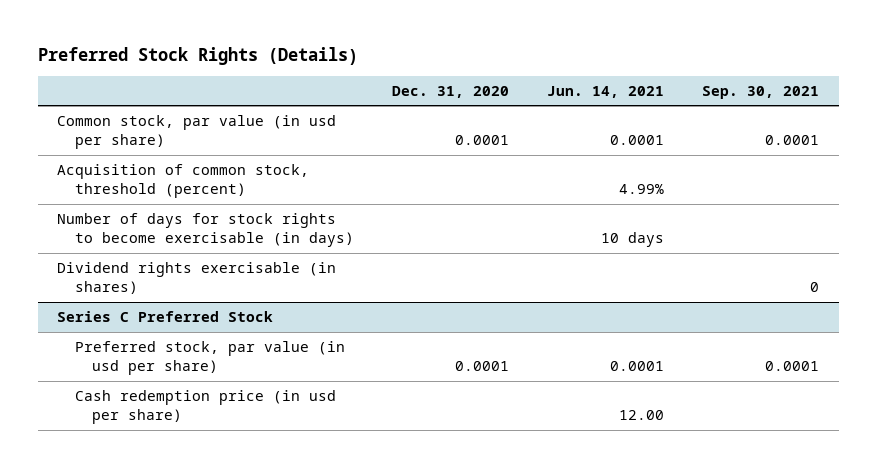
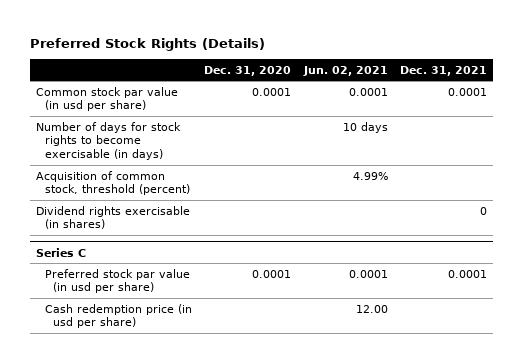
- | Dec. 31, 2020 | Jun. 14, 2021 | Sep. 30, 2021
+ | Dec. 31, 2020 | Jun. 02, 2021 | Dec. 31, 2021
- Common stock, par value (in usd per share) | 0.0001 | 0.0001 | 0.0001
+ Common stock par value (in usd per share) | 0.0001 | 0.0001 | 0.0001
moved down: Acquisition of common stock, threshold (percent) | | 4.99% |
- Series C Preferred Stock
- Preferred stock, par value (in usd per share) | 0.0001 | 0.0001 | 0.0001
+ Series C
+ Preferred stock par value (in usd per share) | 0.0001 | 0.0001 | 0.0001

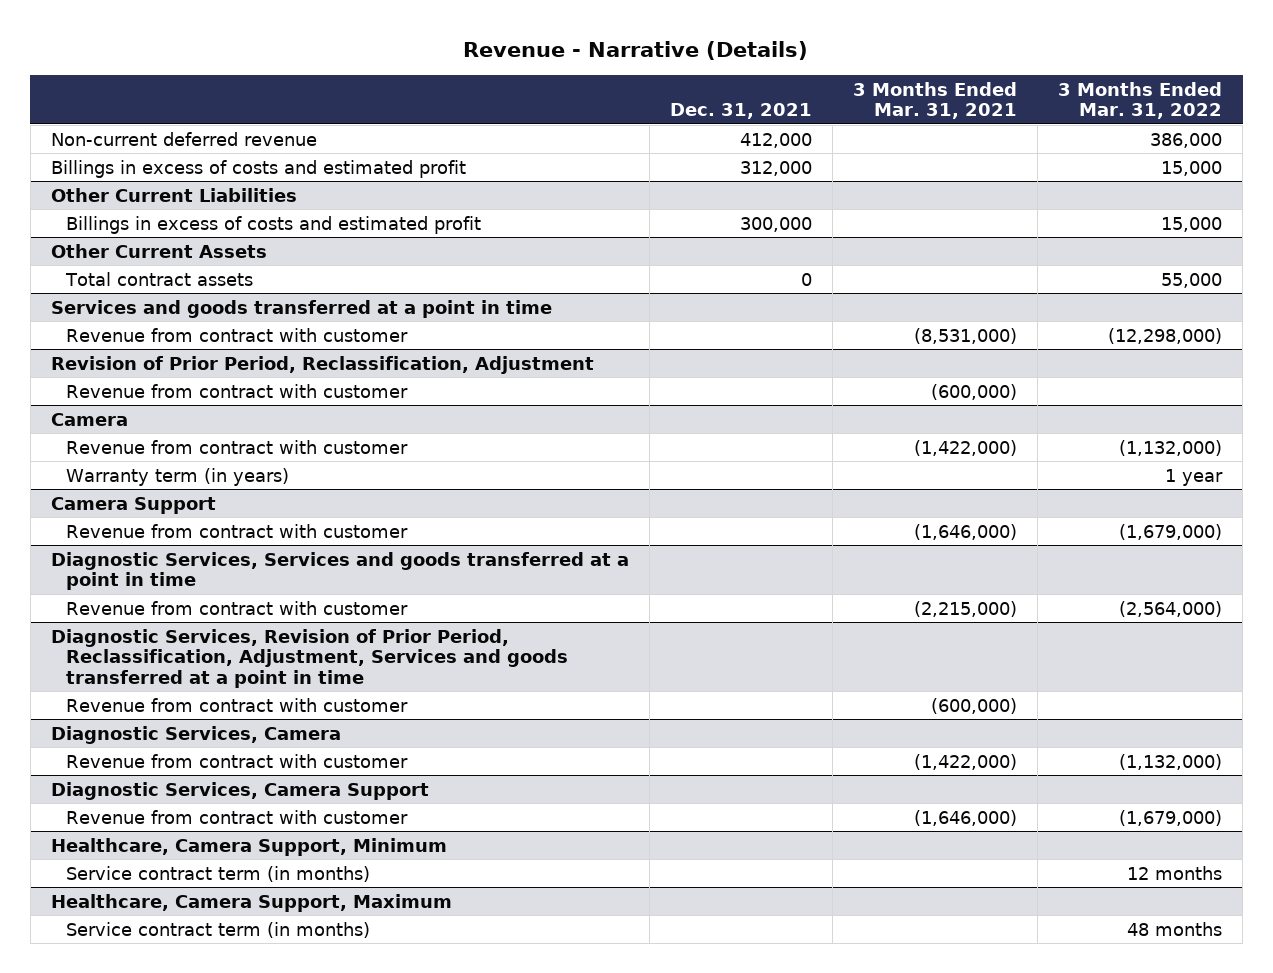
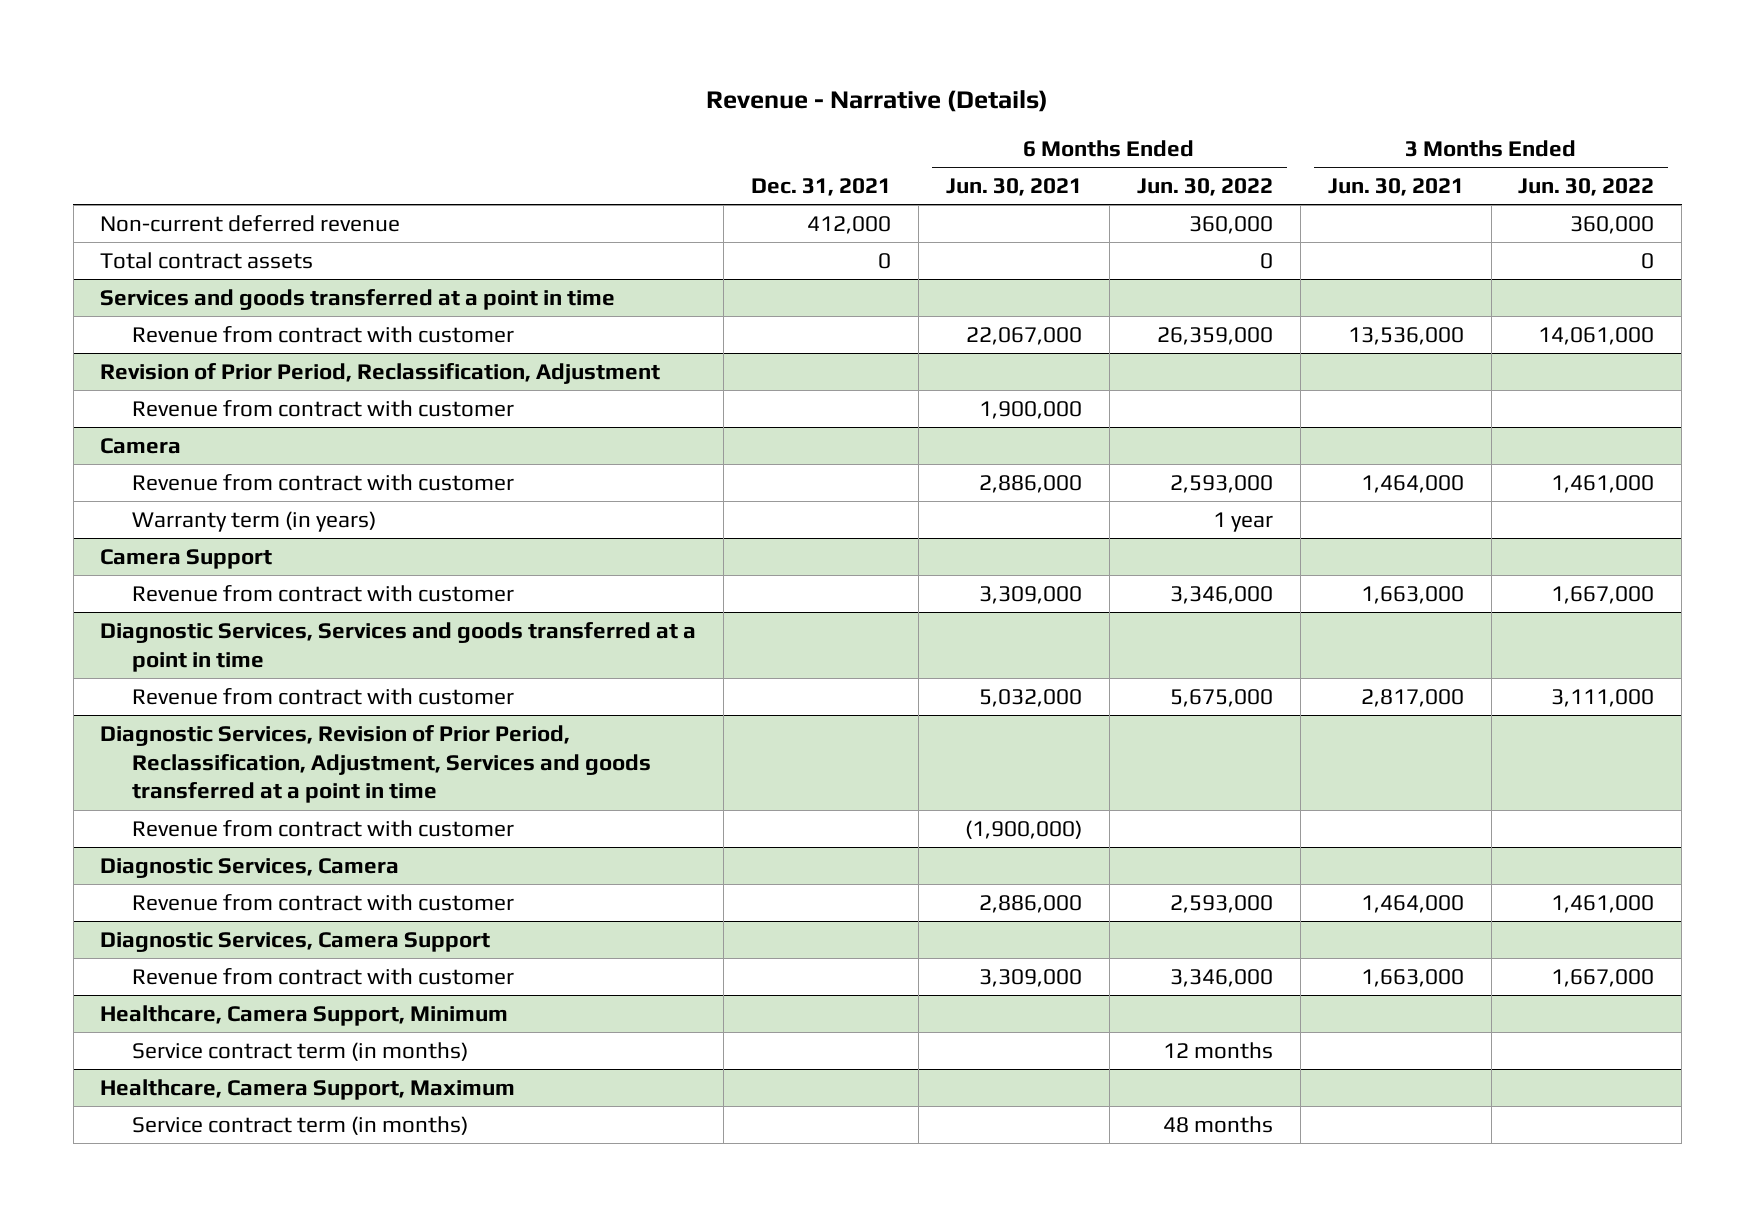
- | Dec. 31, 2021 | 3 Months Ended Mar. 31, 2021 | 3 Months Ended Mar. 31, 2022
+ | Dec. 31, 2021 | 6 Months Ended Jun. 30, 2021 | 6 Months Ended Jun. 30, 2022 | 3 Months Ended Jun. 30, 2021 | 3 Months Ended Jun. 30, 2022
- Billings in excess of costs and estimated profit | 312,000 | | 15,000
- Other Current Liabilities
- Billings in excess of costs and estimated profit | 300,000 | | 15,000
- Other Current Assets
- Total contract assets | 0 | | 55,000
+ Total contract assets | 0 | | 0 | | 0

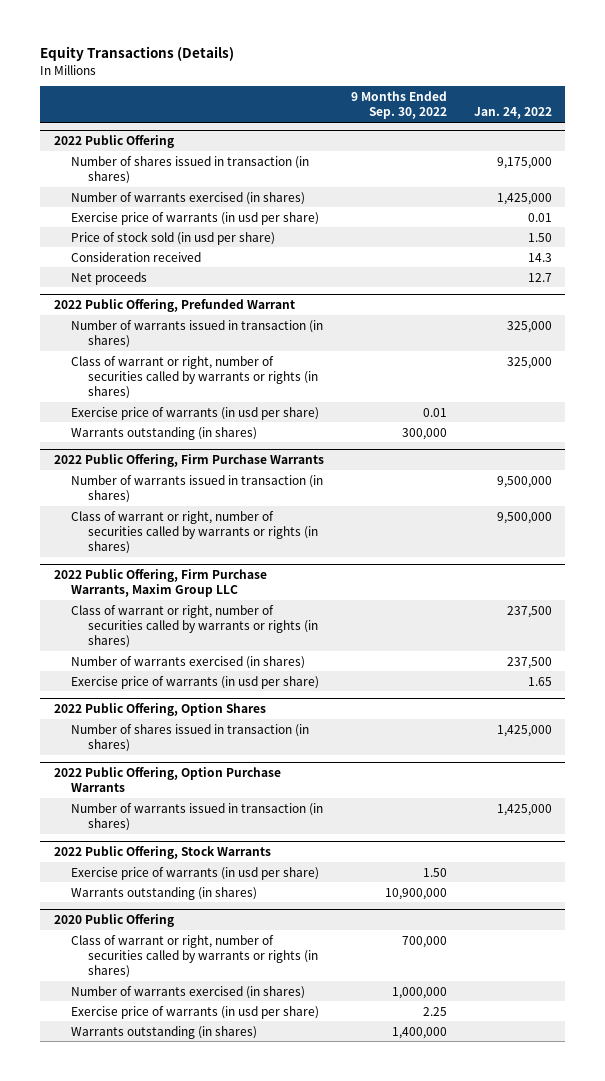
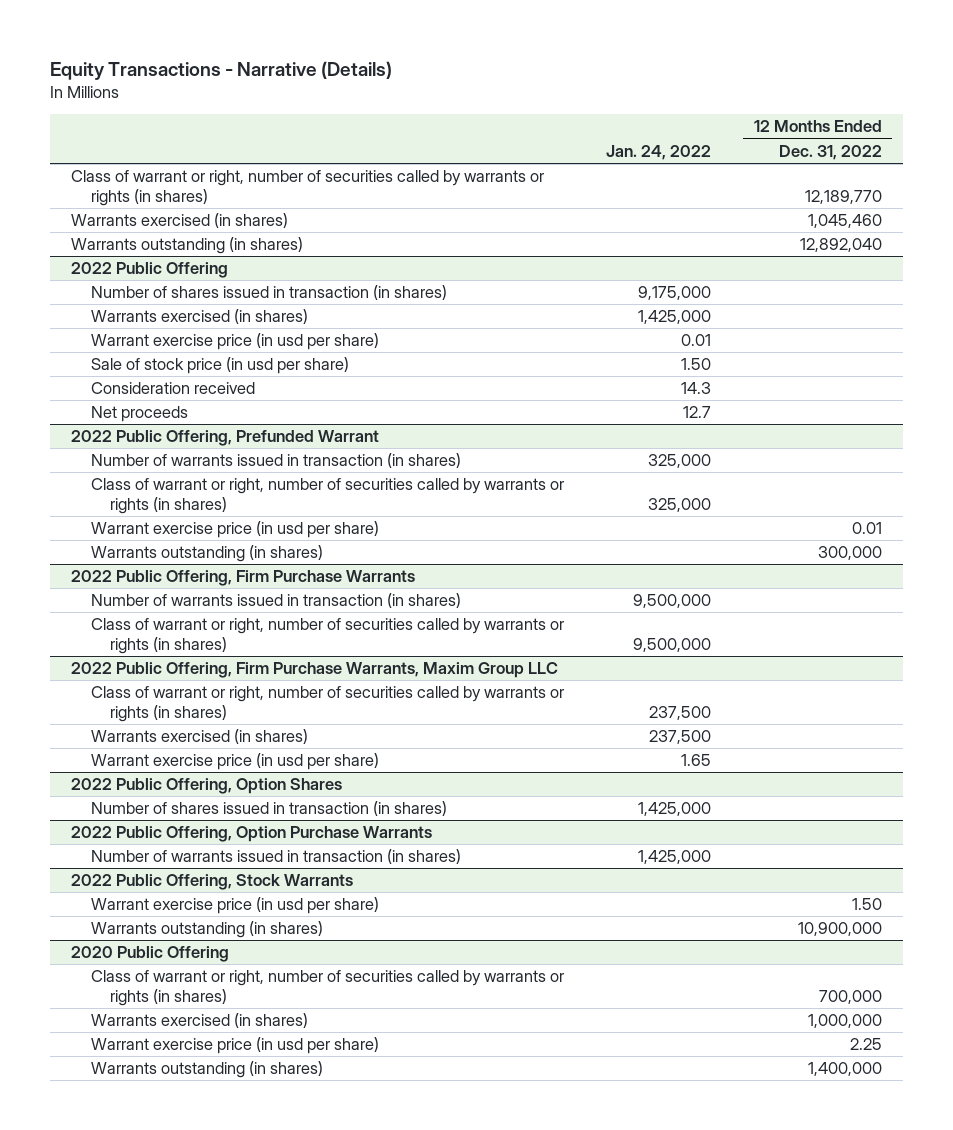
- Equity Transactions (Details)
+ Equity Transactions - Narrative (Details)
- | 9 Months Ended Sep. 30, 2022 | Jan. 24, 2022
+ | Jan. 24, 2022 | 12 Months Ended Dec. 31, 2022
+ Class of warrant or right, number of securities called by warrants or rights (in shares) | | 12,189,770
+ Warrants exercised (in shares) | | 1,045,460
+ Warrants outstanding (in shares) | | 12,892,040
@ 2022 Public Offering
- Number of warrants exercised (in shares) | | 1,425,000
- Exercise price of warrants (in usd per share) | | 0.01
- Price of stock sold (in usd per share) | | 1.50
+ Warrants exercised (in shares) | 1,425,000 |
+ Warrant exercise price (in usd per share) | 0.01 |
+ Sale of stock price (in usd per share) | 1.50 |
@ 2022 Public Offering, Prefunded Warrant
- Exercise price of warrants (in usd per share) | 0.01 |
+ Warrant exercise price (in usd per share) | | 0.01
@ 2022 Public Offering, Firm Purchase Warrants, Maxim Group LLC
- Number of warrants exercised (in shares) | | 237,500
- Exercise price of warrants (in usd per share) | | 1.65
+ Warrants exercised (in shares) | 237,500 |
+ Warrant exercise price (in usd per share) | 1.65 |
@ 2022 Public Offering, Stock Warrants
- Exercise price of warrants (in usd per share) | 1.50 |
+ Warrant exercise price (in usd per share) | | 1.50
@ 2020 Public Offering
- Number of warrants exercised (in shares) | 1,000,000 |
- Exercise price of warrants (in usd per share) | 2.25 |
+ Warrants exercised (in shares) | | 1,000,000
+ Warrant exercise price (in usd per share) | | 2.25

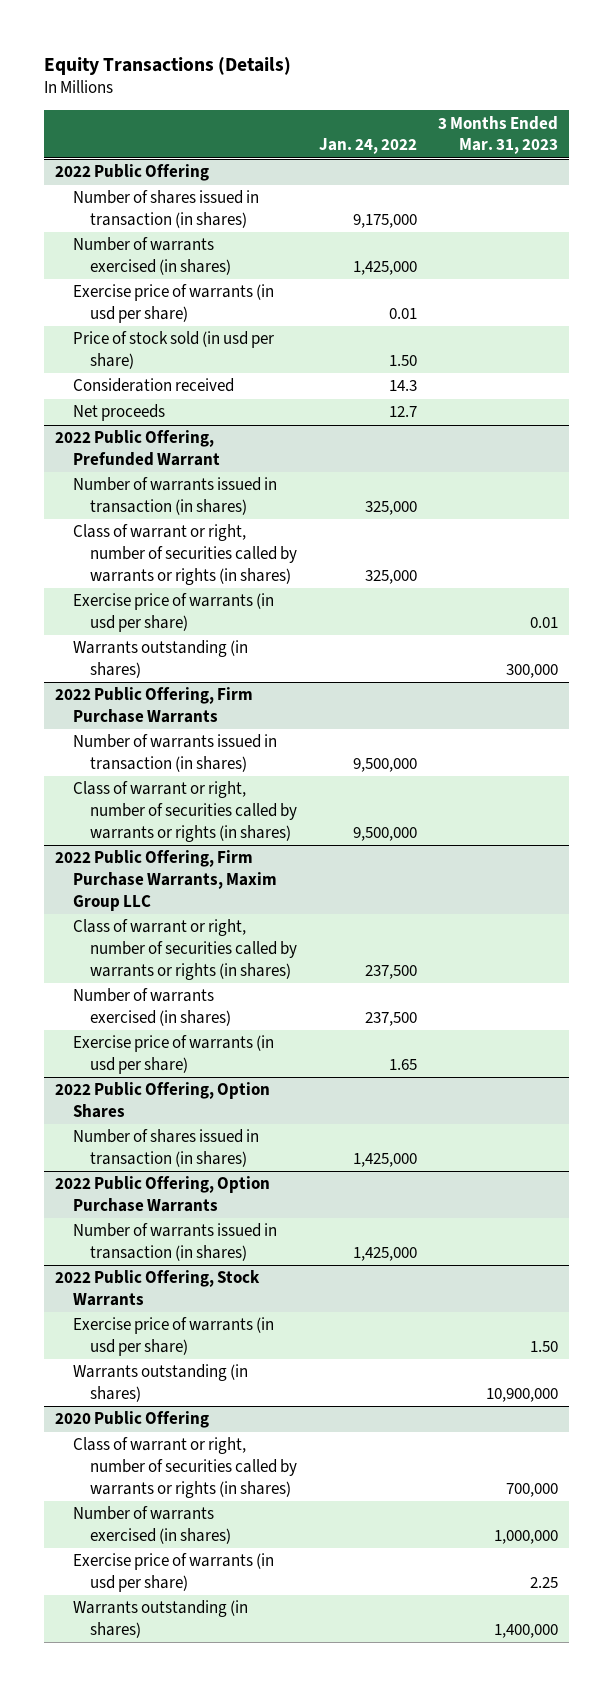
- Equity Transactions - Narrative (Details)
+ Equity Transactions (Details)
- | Jan. 24, 2022 | 12 Months Ended Dec. 31, 2022
+ | Jan. 24, 2022 | 3 Months Ended Mar. 31, 2023
- Class of warrant or right, number of securities called by warrants or rights (in shares) | | 12,189,770
- Warrants exercised (in shares) | | 1,045,460
- Warrants outstanding (in shares) | | 12,892,040
@ 2022 Public Offering
- Warrants exercised (in shares) | 1,425,000 |
- Warrant exercise price (in usd per share) | 0.01 |
- Sale of stock price (in usd per share) | 1.50 |
+ Number of warrants exercised (in shares) | 1,425,000 |
+ Exercise price of warrants (in usd per share) | 0.01 |
+ Price of stock sold (in usd per share) | 1.50 |
@ 2022 Public Offering, Prefunded Warrant
- Warrant exercise price (in usd per share) | | 0.01
+ Exercise price of warrants (in usd per share) | | 0.01
@ 2022 Public Offering, Firm Purchase Warrants, Maxim Group LLC
- Warrants exercised (in shares) | 237,500 |
- Warrant exercise price (in usd per share) | 1.65 |
+ Number of warrants exercised (in shares) | 237,500 |
+ Exercise price of warrants (in usd per share) | 1.65 |
@ 2022 Public Offering, Stock Warrants
- Warrant exercise price (in usd per share) | | 1.50
+ Exercise price of warrants (in usd per share) | | 1.50
@ 2020 Public Offering
- Warrants exercised (in shares) | | 1,000,000
- Warrant exercise price (in usd per share) | | 2.25
+ Number of warrants exercised (in shares) | | 1,000,000
+ Exercise price of warrants (in usd per share) | | 2.25

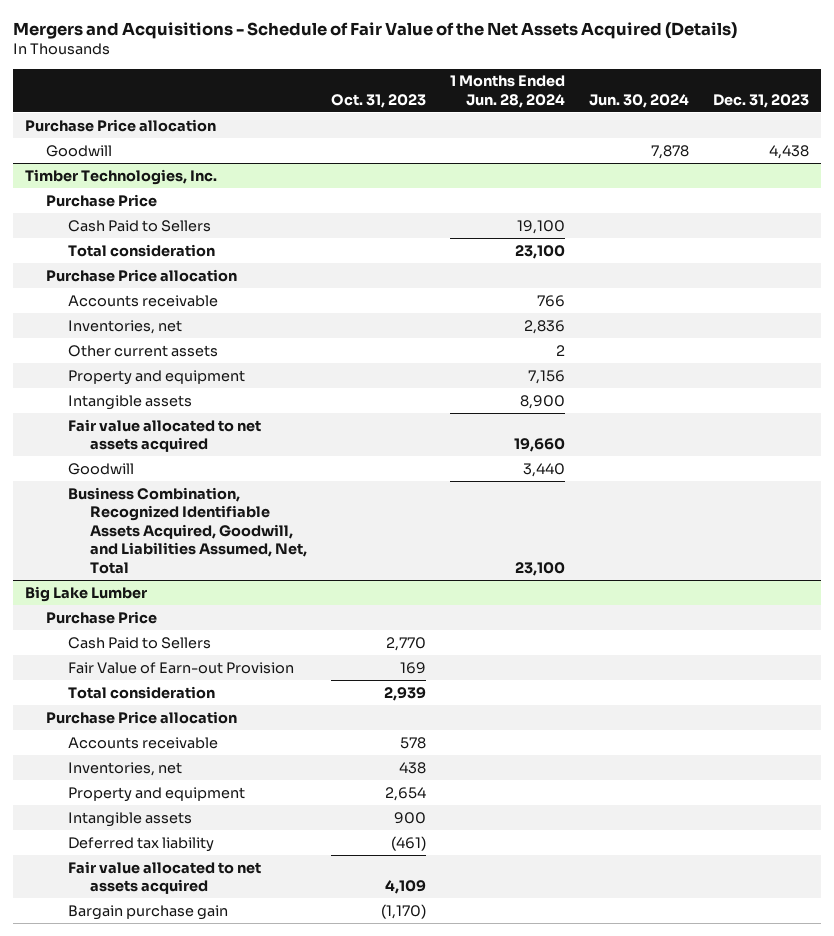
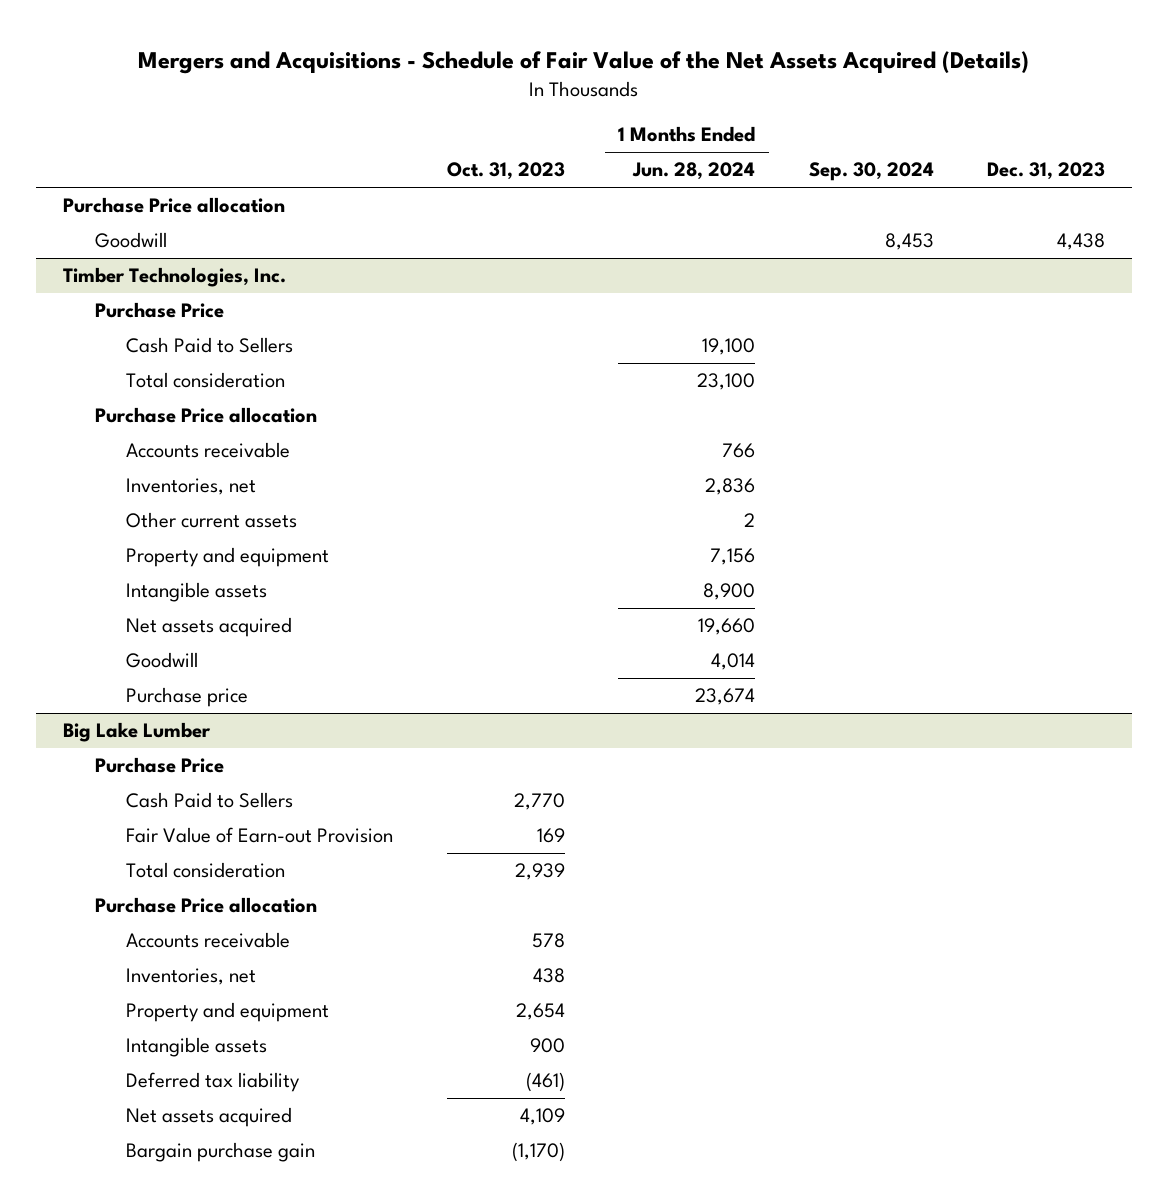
- | Oct. 31, 2023 | 1 Months Ended Jun. 28, 2024 | Jun. 30, 2024 | Dec. 31, 2023
+ | Oct. 31, 2023 | 1 Months Ended Jun. 28, 2024 | Sep. 30, 2024 | Dec. 31, 2023
@ Timber Technologies, Inc.
- Fair value allocated to net assets acquired | | 19,660 | |
- Goodwill | | 3,440 | |
- Business Combination, Recognized Identifiable Assets Acquired, Goodwill, and Liabilities Assumed, Net, Total | | 23,100 | |
+ Net assets acquired | | 19,660 | |
+ Goodwill | | 4,014 | |
+ Purchase price | | 23,674 | |
@ Big Lake Lumber
- Fair value allocated to net assets acquired | 4,109 | | |
+ Net assets acquired | 4,109 | | |

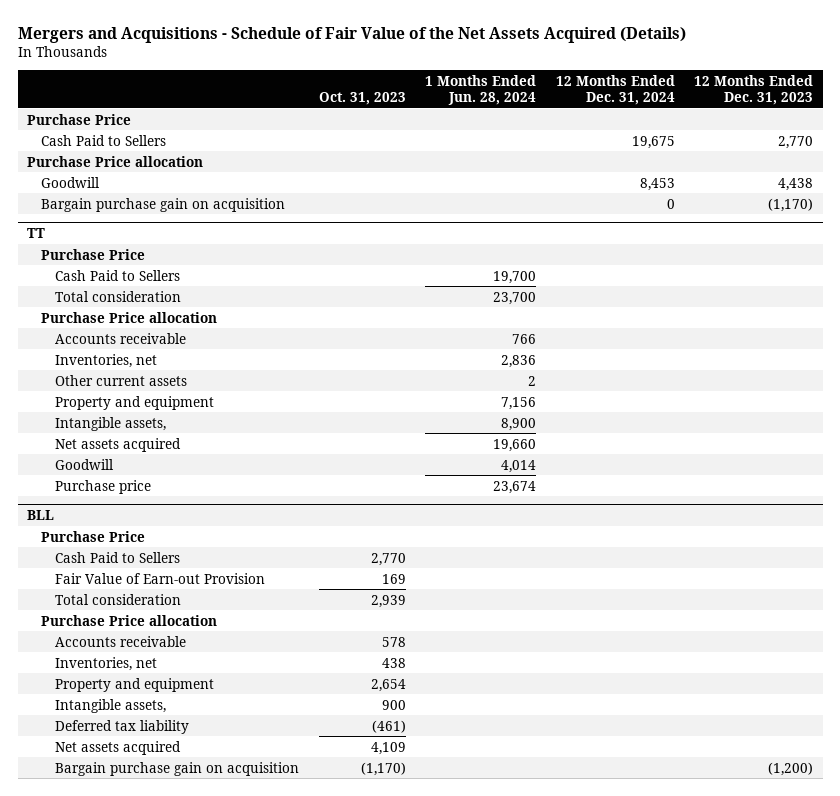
- | Oct. 31, 2023 | 1 Months Ended Jun. 28, 2024 | Sep. 30, 2024 | Dec. 31, 2023
+ | Oct. 31, 2023 | 1 Months Ended Jun. 28, 2024 | 12 Months Ended Dec. 31, 2024 | 12 Months Ended Dec. 31, 2023
+ Purchase Price
+ Cash Paid to Sellers | | | 19,675 | 2,770
- Timber Technologies, Inc.
+ Bargain purchase gain on acquisition | | | 0 | (1,170)
+ TT
- Cash Paid to Sellers | | 19,100 | |
- Total consideration | | 23,100 | |
+ Cash Paid to Sellers | | 19,700 | |
+ Total consideration | | 23,700 | |
- Intangible assets | | 8,900 | |
+ Intangible assets, | | 8,900 | |
- Big Lake Lumber
+ BLL
- Intangible assets | 900 | | |
+ Intangible assets, | 900 | | |
- Bargain purchase gain | (1,170) | | |
+ Bargain purchase gain on acquisition | (1,170) | | | (1,200)

